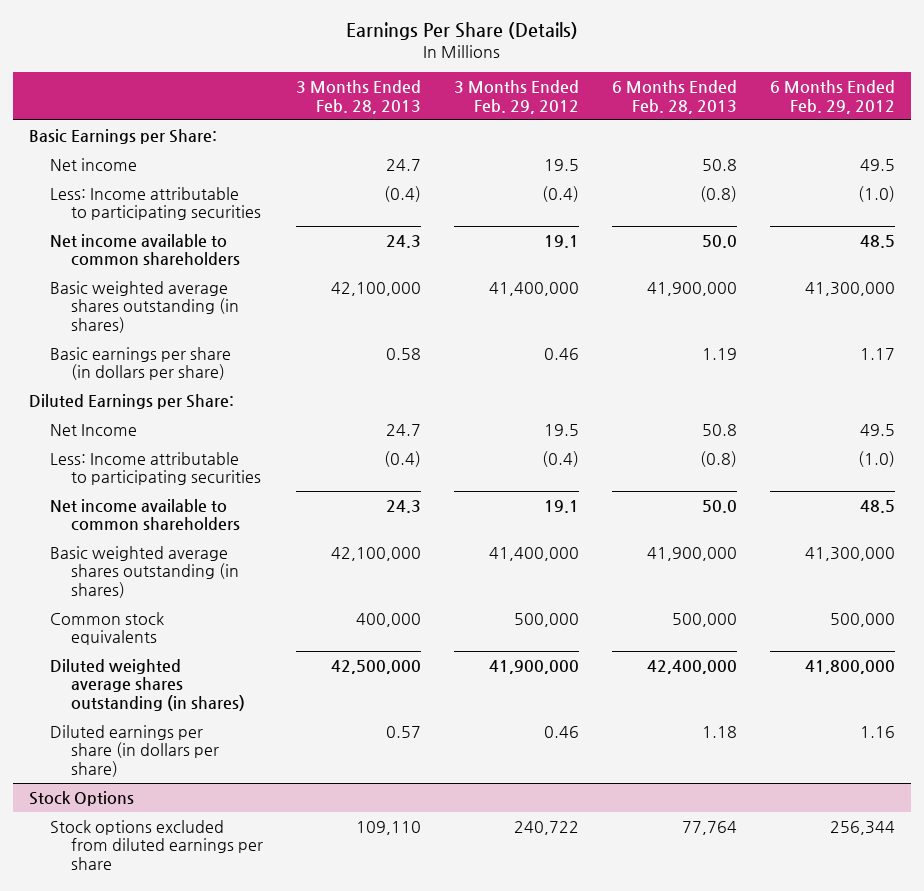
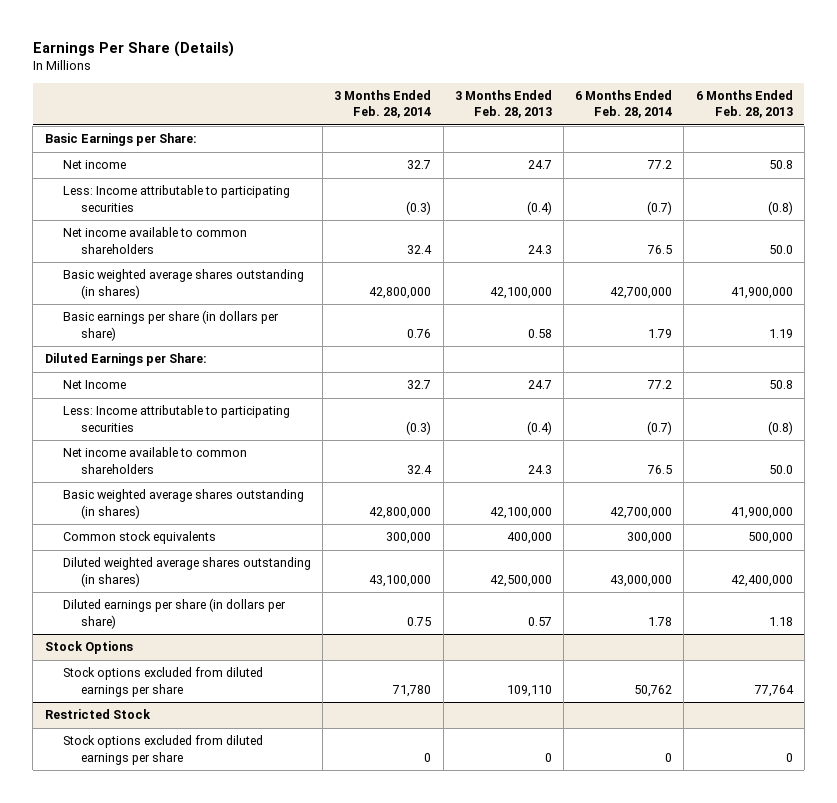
- | 3 Months Ended Feb. 28, 2013 | 3 Months Ended Feb. 29, 2012 | 6 Months Ended Feb. 28, 2013 | 6 Months Ended Feb. 29, 2012
+ | 3 Months Ended Feb. 28, 2014 | 3 Months Ended Feb. 28, 2013 | 6 Months Ended Feb. 28, 2014 | 6 Months Ended Feb. 28, 2013
+ Restricted Stock
+ Stock options excluded from diluted earnings per share | 0 | 0 | 0 | 0

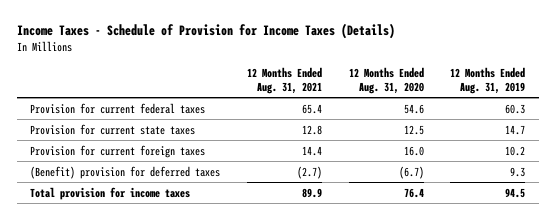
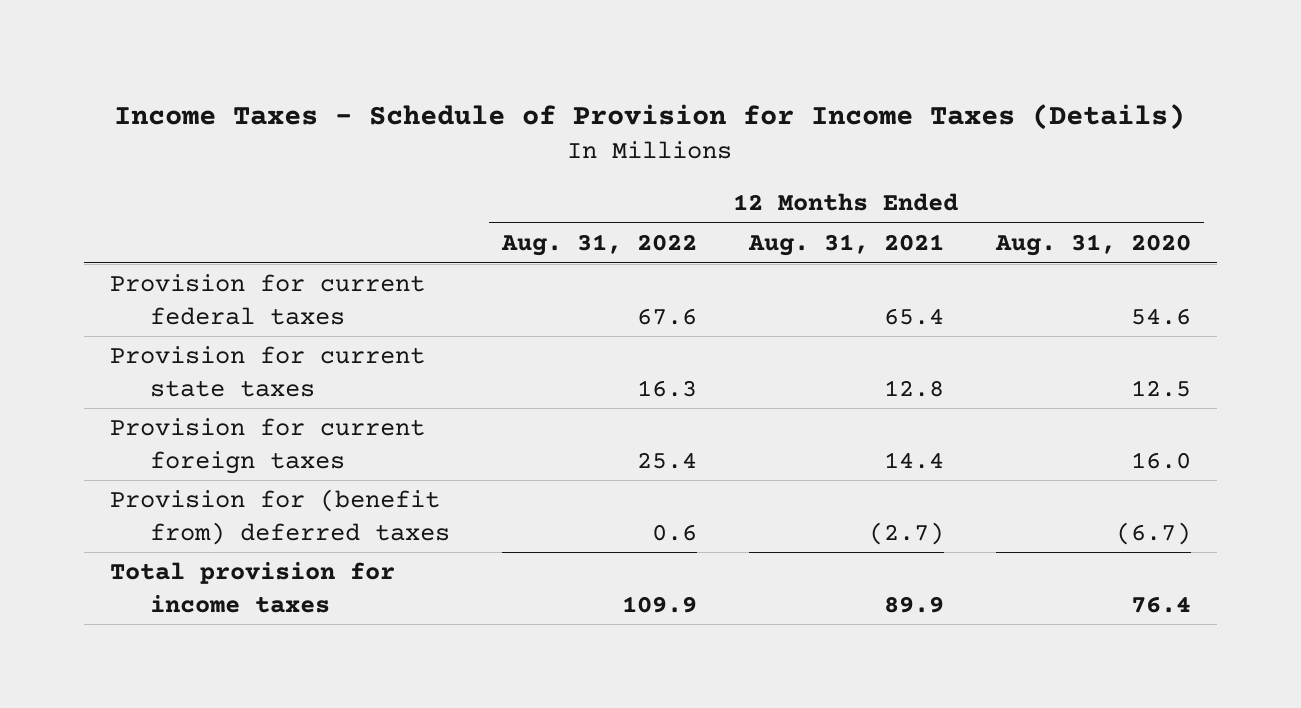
- | 12 Months Ended Aug. 31, 2021 | 12 Months Ended Aug. 31, 2020 | 12 Months Ended Aug. 31, 2019
+ | 12 Months Ended Aug. 31, 2022 | 12 Months Ended Aug. 31, 2021 | 12 Months Ended Aug. 31, 2020
- (Benefit) provision for deferred taxes | (2.7) | (6.7) | 9.3
+ Provision for (benefit from) deferred taxes | 0.6 | (2.7) | (6.7)

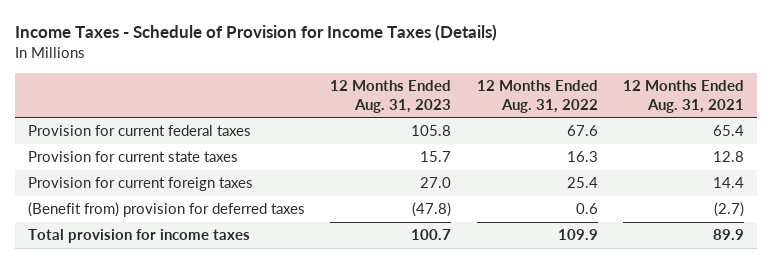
- | 12 Months Ended Aug. 31, 2022 | 12 Months Ended Aug. 31, 2021 | 12 Months Ended Aug. 31, 2020
+ | 12 Months Ended Aug. 31, 2023 | 12 Months Ended Aug. 31, 2022 | 12 Months Ended Aug. 31, 2021
- Provision for (benefit from) deferred taxes | 0.6 | (2.7) | (6.7)
+ (Benefit from) provision for deferred taxes | (47.8) | 0.6 | (2.7)

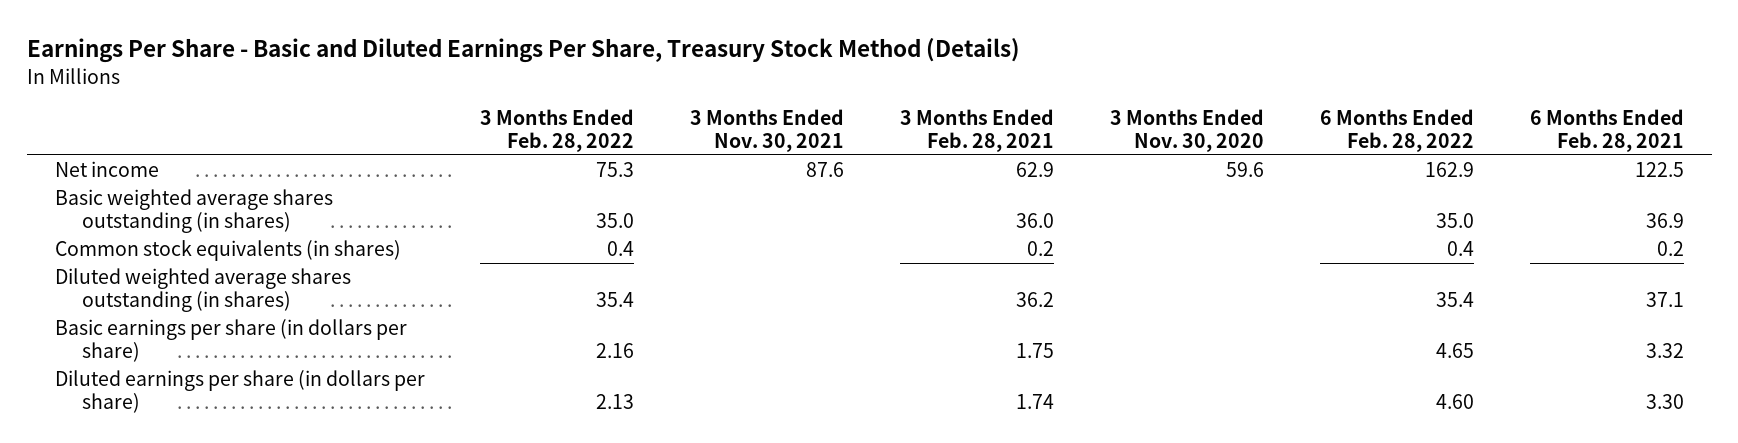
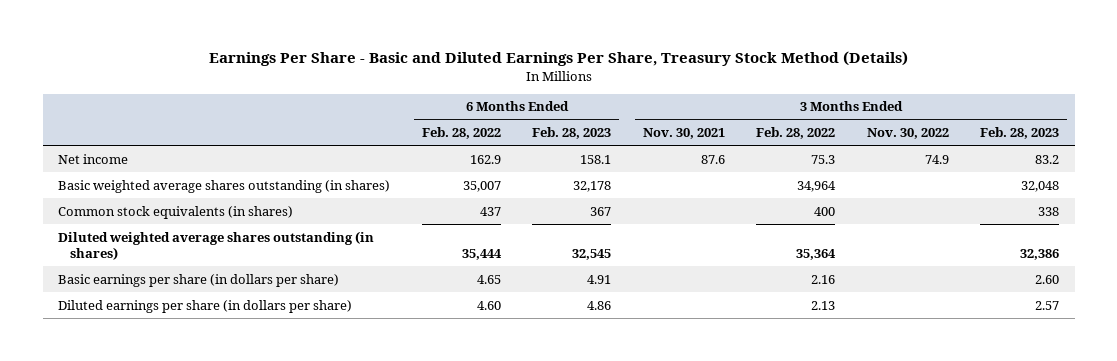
- | 3 Months Ended Feb. 28, 2022 | 3 Months Ended Nov. 30, 2021 | 3 Months Ended Feb. 28, 2021 | 3 Months Ended Nov. 30, 2020 | 6 Months Ended Feb. 28, 2022 | 6 Months Ended Feb. 28, 2021
+ | 6 Months Ended Feb. 28, 2022 | 6 Months Ended Feb. 28, 2023 | 3 Months Ended Nov. 30, 2021 | 3 Months Ended Feb. 28, 2022 | 3 Months Ended Nov. 30, 2022 | 3 Months Ended Feb. 28, 2023
- Basic weighted average shares outstanding (in shares) | 35.0 | | 36.0 | | 35.0 | 36.9
- Common stock equivalents (in shares) | 0.4 | | 0.2 | | 0.4 | 0.2
- Diluted weighted average shares outstanding (in shares) | 35.4 | | 36.2 | | 35.4 | 37.1
+ Basic weighted average shares outstanding (in shares) | 35,007 | 32,178 | | 34,964 | | 32,048
+ Common stock equivalents (in shares) | 437 | 367 | | 400 | | 338
+ Diluted weighted average shares outstanding (in shares) | 35,444 | 32,545 | | 35,364 | | 32,386

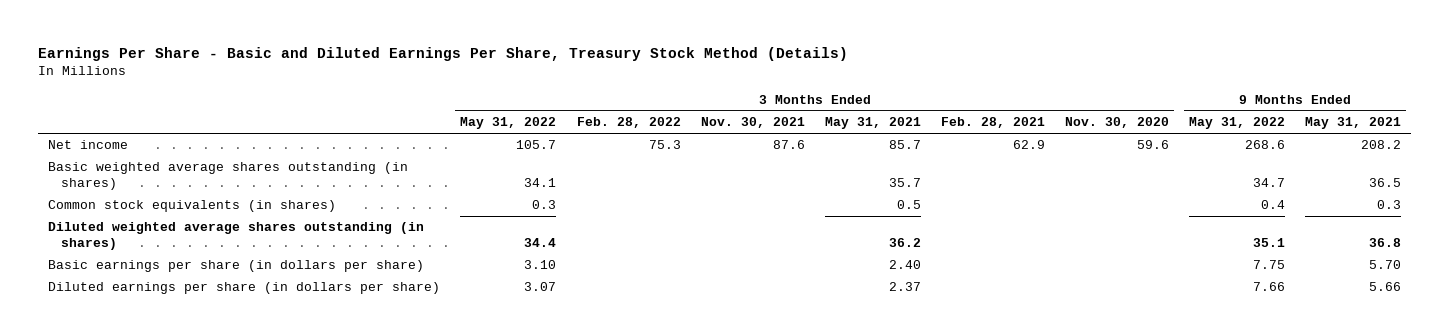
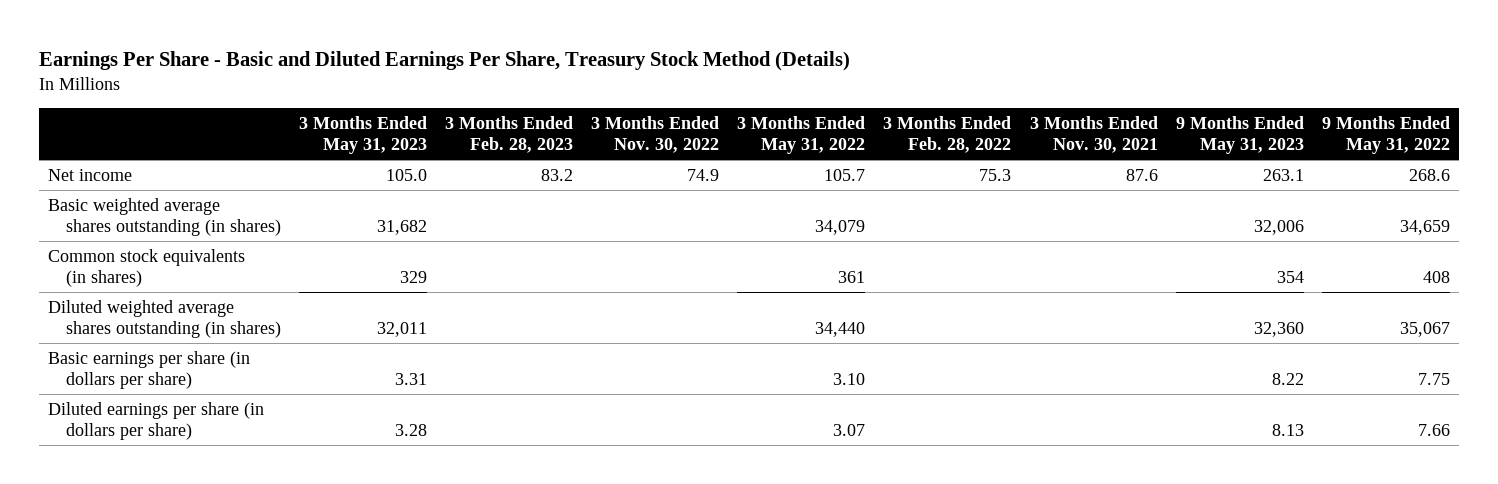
- | 3 Months Ended May 31, 2022 | 3 Months Ended Feb. 28, 2022 | 3 Months Ended Nov. 30, 2021 | 3 Months Ended May 31, 2021 | 3 Months Ended Feb. 28, 2021 | 3 Months Ended Nov. 30, 2020 | 9 Months Ended May 31, 2022 | 9 Months Ended May 31, 2021
+ | 3 Months Ended May 31, 2023 | 3 Months Ended Feb. 28, 2023 | 3 Months Ended Nov. 30, 2022 | 3 Months Ended May 31, 2022 | 3 Months Ended Feb. 28, 2022 | 3 Months Ended Nov. 30, 2021 | 9 Months Ended May 31, 2023 | 9 Months Ended May 31, 2022
- Basic weighted average shares outstanding (in shares) | 34.1 | | | 35.7 | | | 34.7 | 36.5
- Common stock equivalents (in shares) | 0.3 | | | 0.5 | | | 0.4 | 0.3
- Diluted weighted average shares outstanding (in shares) | 34.4 | | | 36.2 | | | 35.1 | 36.8
+ Basic weighted average shares outstanding (in shares) | 31,682 | | | 34,079 | | | 32,006 | 34,659
+ Common stock equivalents (in shares) | 329 | | | 361 | | | 354 | 408
+ Diluted weighted average shares outstanding (in shares) | 32,011 | | | 34,440 | | | 32,360 | 35,067

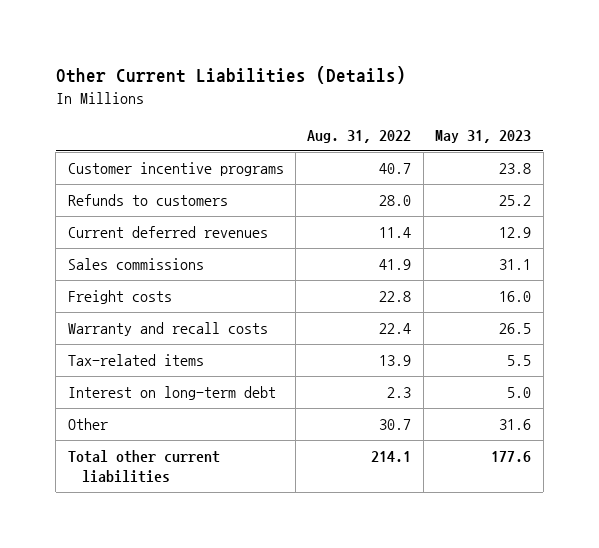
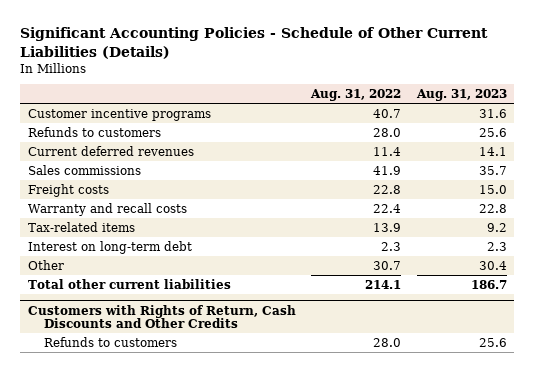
- Other Current Liabilities (Details)
+ Significant Accounting Policies - Schedule of Other Current Liabilities (Details)
- | Aug. 31, 2022 | May 31, 2023
+ | Aug. 31, 2022 | Aug. 31, 2023
+ Customers with Rights of Return, Cash Discounts and Other Credits
+ Refunds to customers | 28.0 | 25.6

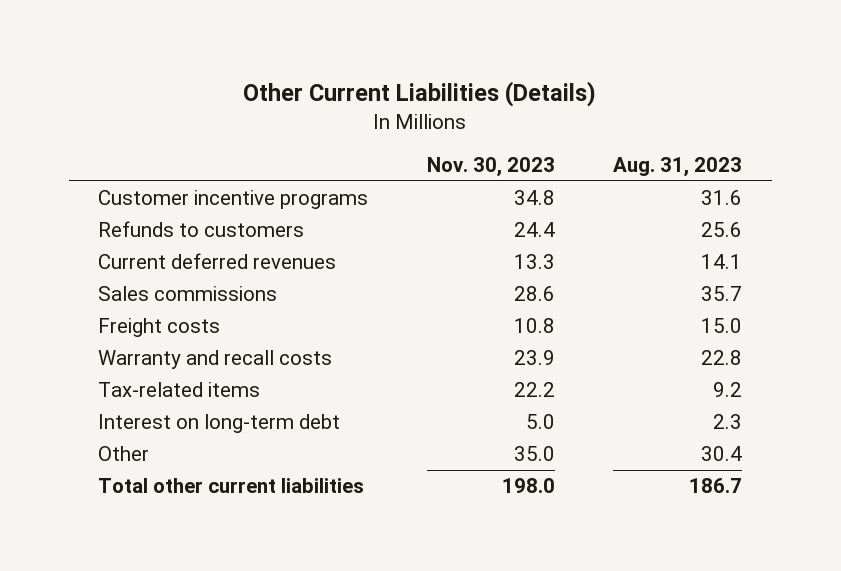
- Significant Accounting Policies - Schedule of Other Current Liabilities (Details)
+ Other Current Liabilities (Details)
- | Aug. 31, 2022 | Aug. 31, 2023
+ | Nov. 30, 2023 | Aug. 31, 2023
- Customers with Rights of Return, Cash Discounts and Other Credits
- Refunds to customers | 28.0 | 25.6

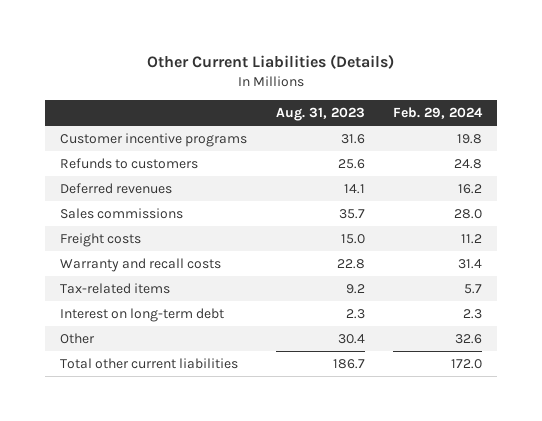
- | Nov. 30, 2023 | Aug. 31, 2023
+ | Aug. 31, 2023 | Feb. 29, 2024
- Current deferred revenues | 13.3 | 14.1
+ Deferred revenues | 14.1 | 16.2

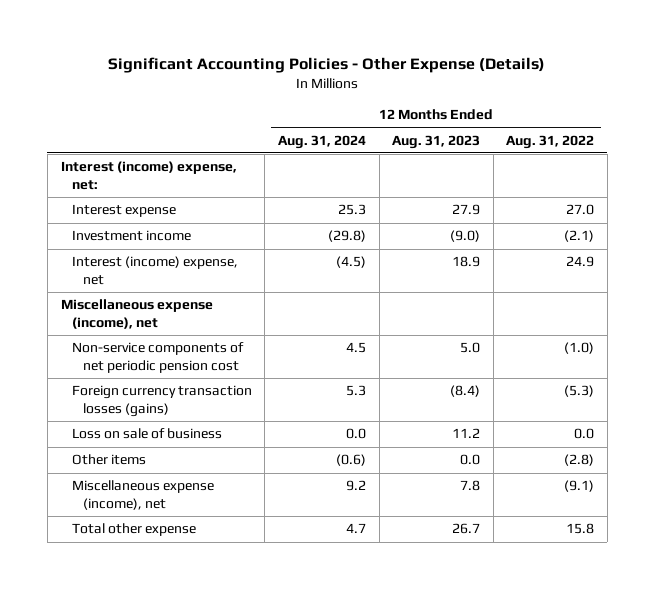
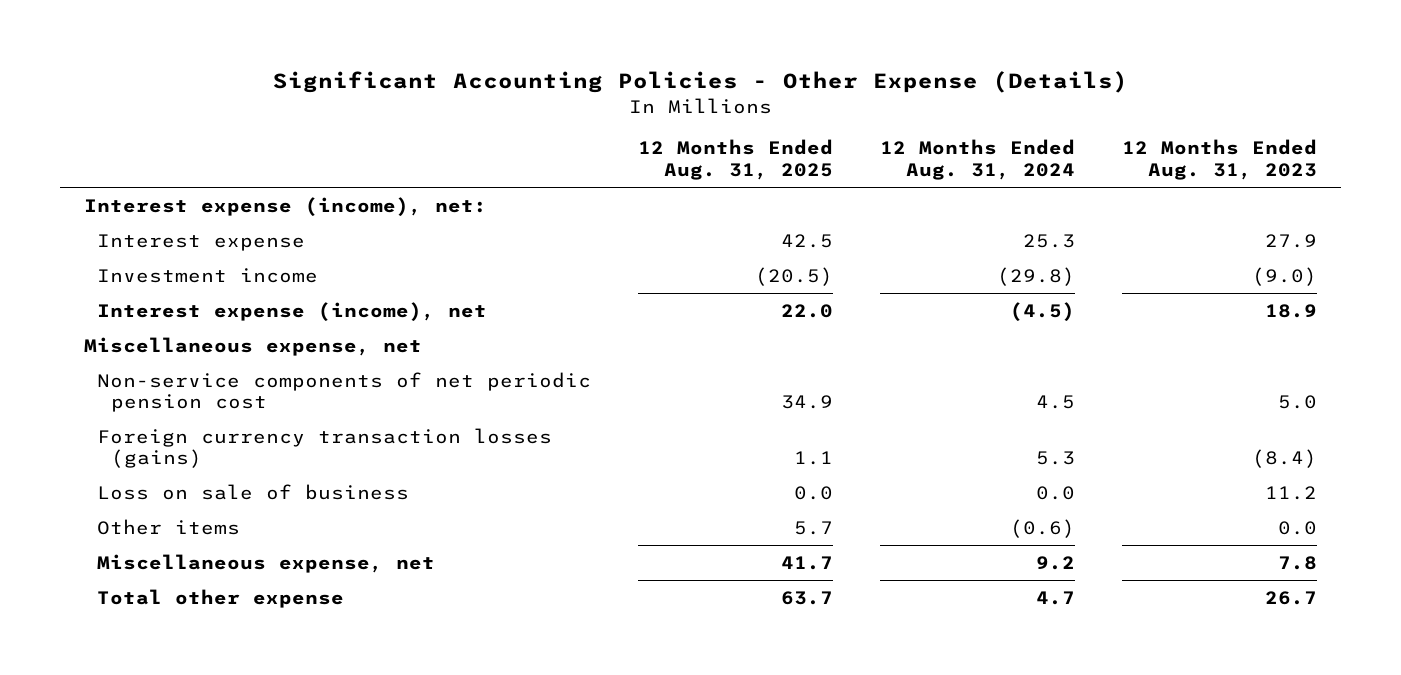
- | 12 Months Ended Aug. 31, 2024 | 12 Months Ended Aug. 31, 2023 | 12 Months Ended Aug. 31, 2022
+ | 12 Months Ended Aug. 31, 2025 | 12 Months Ended Aug. 31, 2024 | 12 Months Ended Aug. 31, 2023
- Interest (income) expense, net:
+ Interest expense (income), net:
- Interest (income) expense, net | (4.5) | 18.9 | 24.9
- Miscellaneous expense (income), net
+ Interest expense (income), net | 22.0 | (4.5) | 18.9
+ Miscellaneous expense, net
- Miscellaneous expense (income), net | 9.2 | 7.8 | (9.1)
+ Miscellaneous expense, net | 41.7 | 9.2 | 7.8

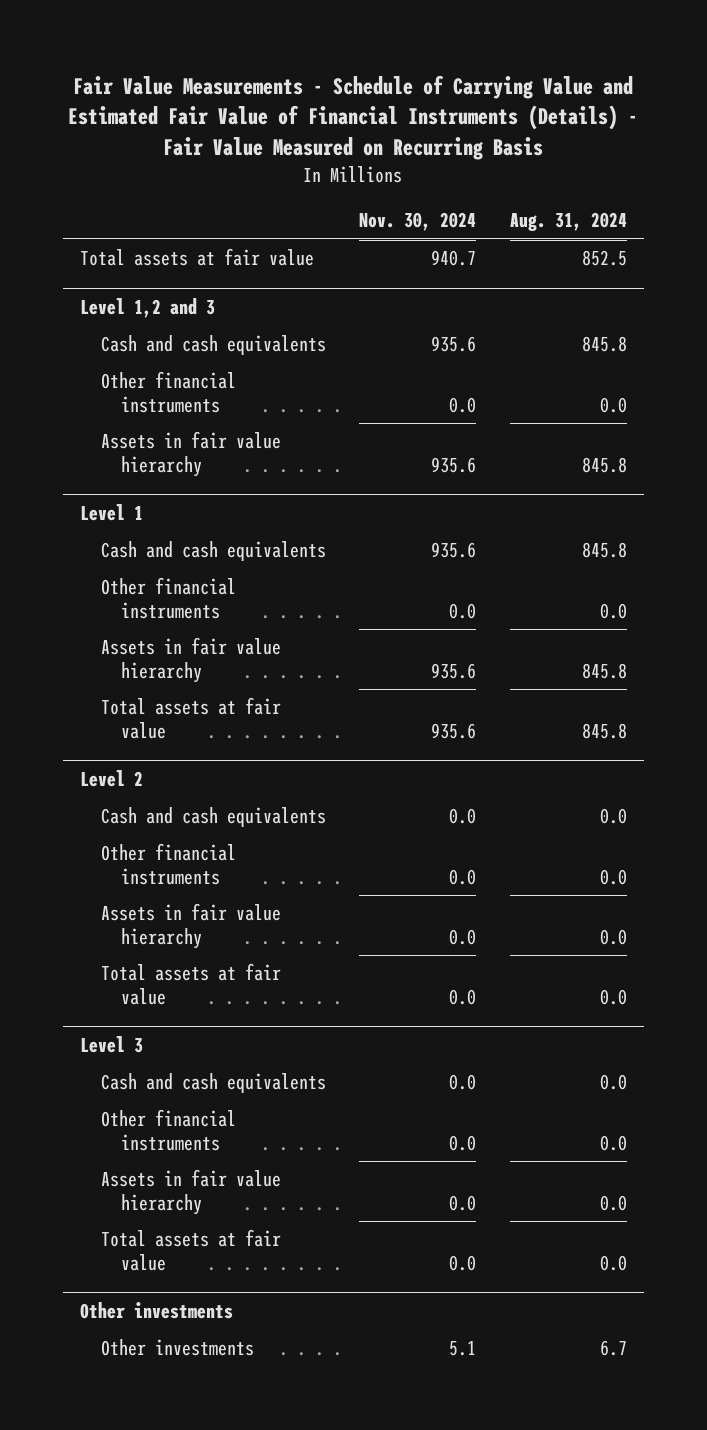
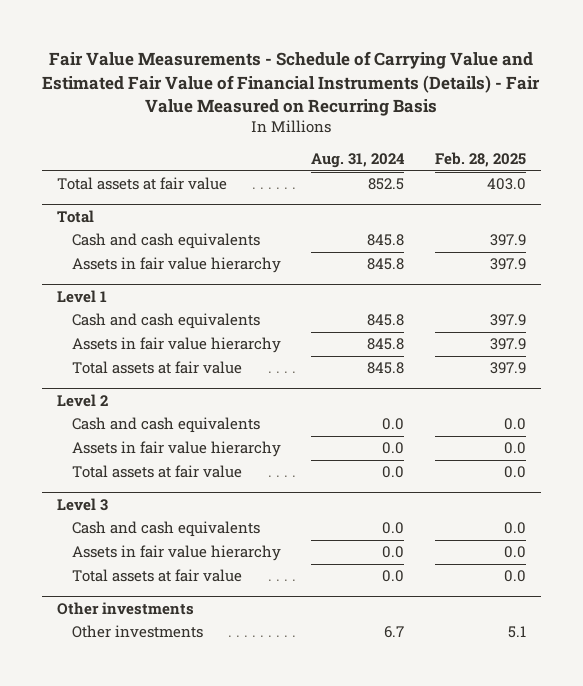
- | Nov. 30, 2024 | Aug. 31, 2024
+ | Aug. 31, 2024 | Feb. 28, 2025
- Level 1,2 and 3
+ Total
- Other financial instruments | 0.0 | 0.0
@ Level 1
- Other financial instruments | 0.0 | 0.0
@ Level 2
- Other financial instruments | 0.0 | 0.0
@ Level 3
- Other financial instruments | 0.0 | 0.0

